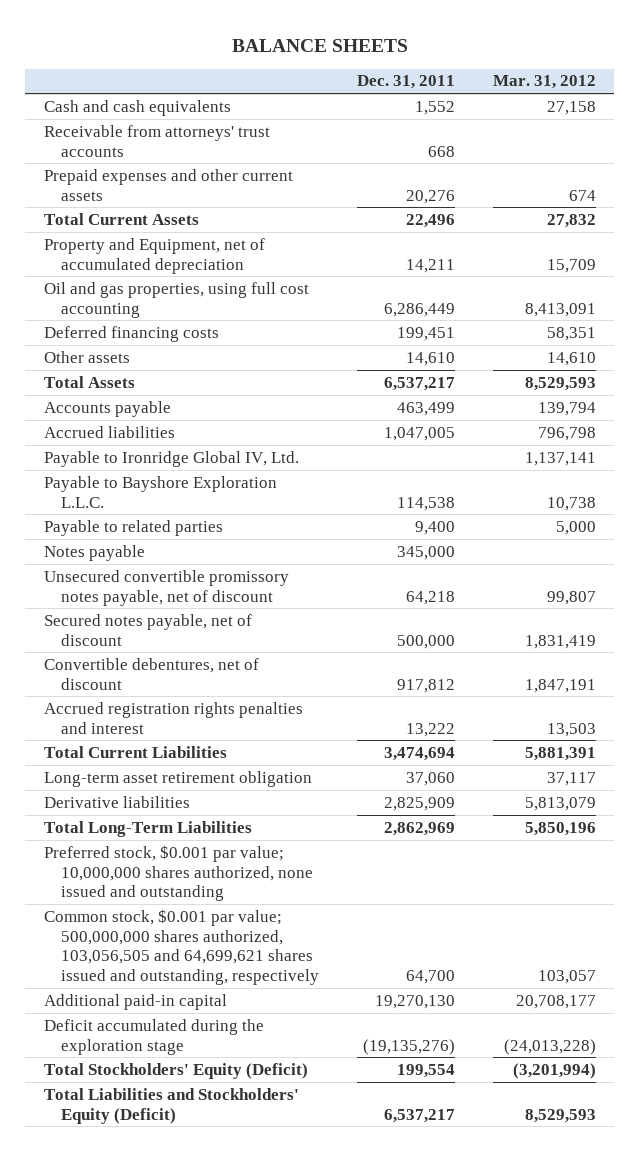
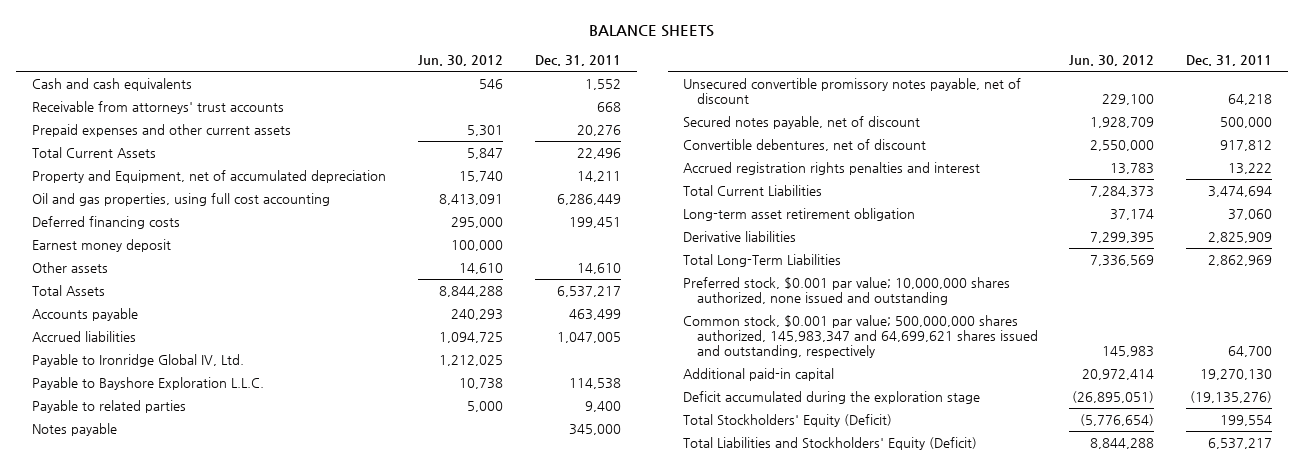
- | Dec. 31, 2011 | Mar. 31, 2012
+ | Jun. 30, 2012 | Dec. 31, 2011
+ Earnest money deposit | 100,000 |
- Common stock, $0.001 par value; 500,000,000 shares authorized, 103,056,505 and 64,699,621 shares issued and outstanding, respectively | 64,700 | 103,057
+ Common stock, $0.001 par value; 500,000,000 shares authorized, 145,983,347 and 64,699,621 shares issued and outstanding, respectively | 145,983 | 64,700

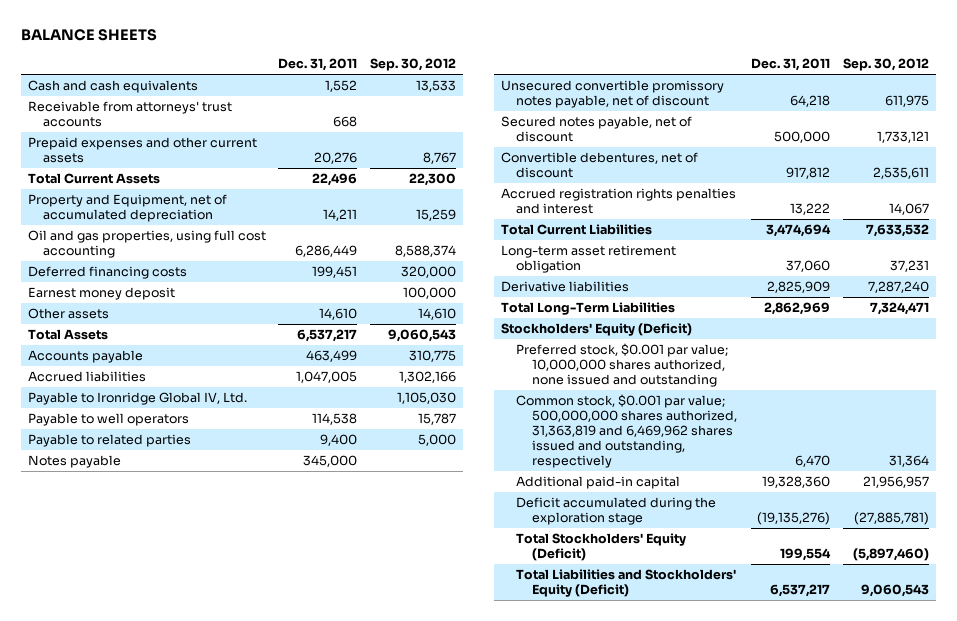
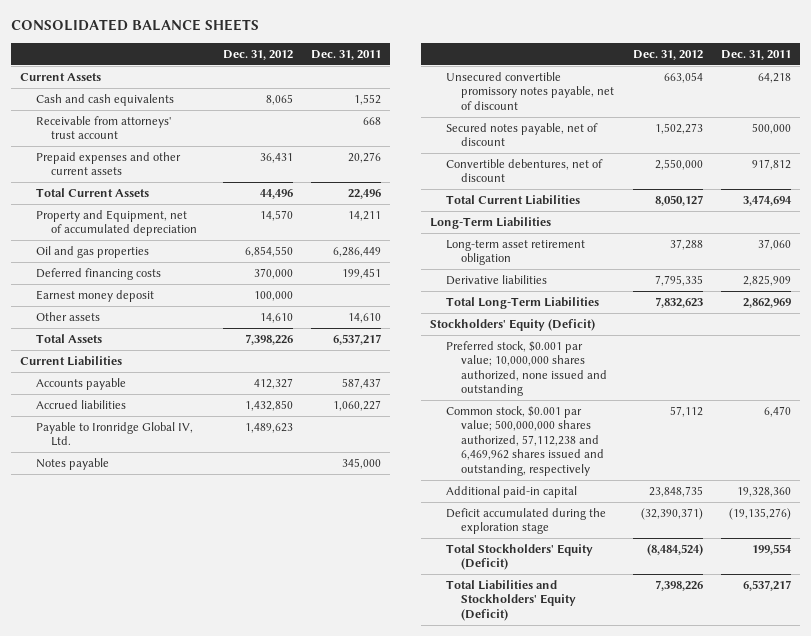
- BALANCE SHEETS
+ CONSOLIDATED BALANCE SHEETS
- | Dec. 31, 2011 | Sep. 30, 2012
+ | Dec. 31, 2012 | Dec. 31, 2011
+ Current Assets
- Receivable from attorneys' trust accounts | 668 |
+ Receivable from attorneys' trust account | | 668
- Oil and gas properties, using full cost accounting | 6,286,449 | 8,588,374
+ Oil and gas properties | 6,854,550 | 6,286,449
- Accounts payable | 463,499 | 310,775
- Accrued liabilities | 1,047,005 | 1,302,166
+ Current Liabilities
+ Accounts payable | 412,327 | 587,437
+ Accrued liabilities | 1,432,850 | 1,060,227
- Payable to well operators | 114,538 | 15,787
- Payable to related parties | 9,400 | 5,000
- Accrued registration rights penalties and interest | 13,222 | 14,067
+ Long-Term Liabilities
- Common stock, $0.001 par value; 500,000,000 shares authorized, 31,363,819 and 6,469,962 shares issued and outstanding, respectively | 6,470 | 31,364
+ Common stock, $0.001 par value; 500,000,000 shares authorized, 57,112,238 and 6,469,962 shares issued and outstanding, respectively | 57,112 | 6,470

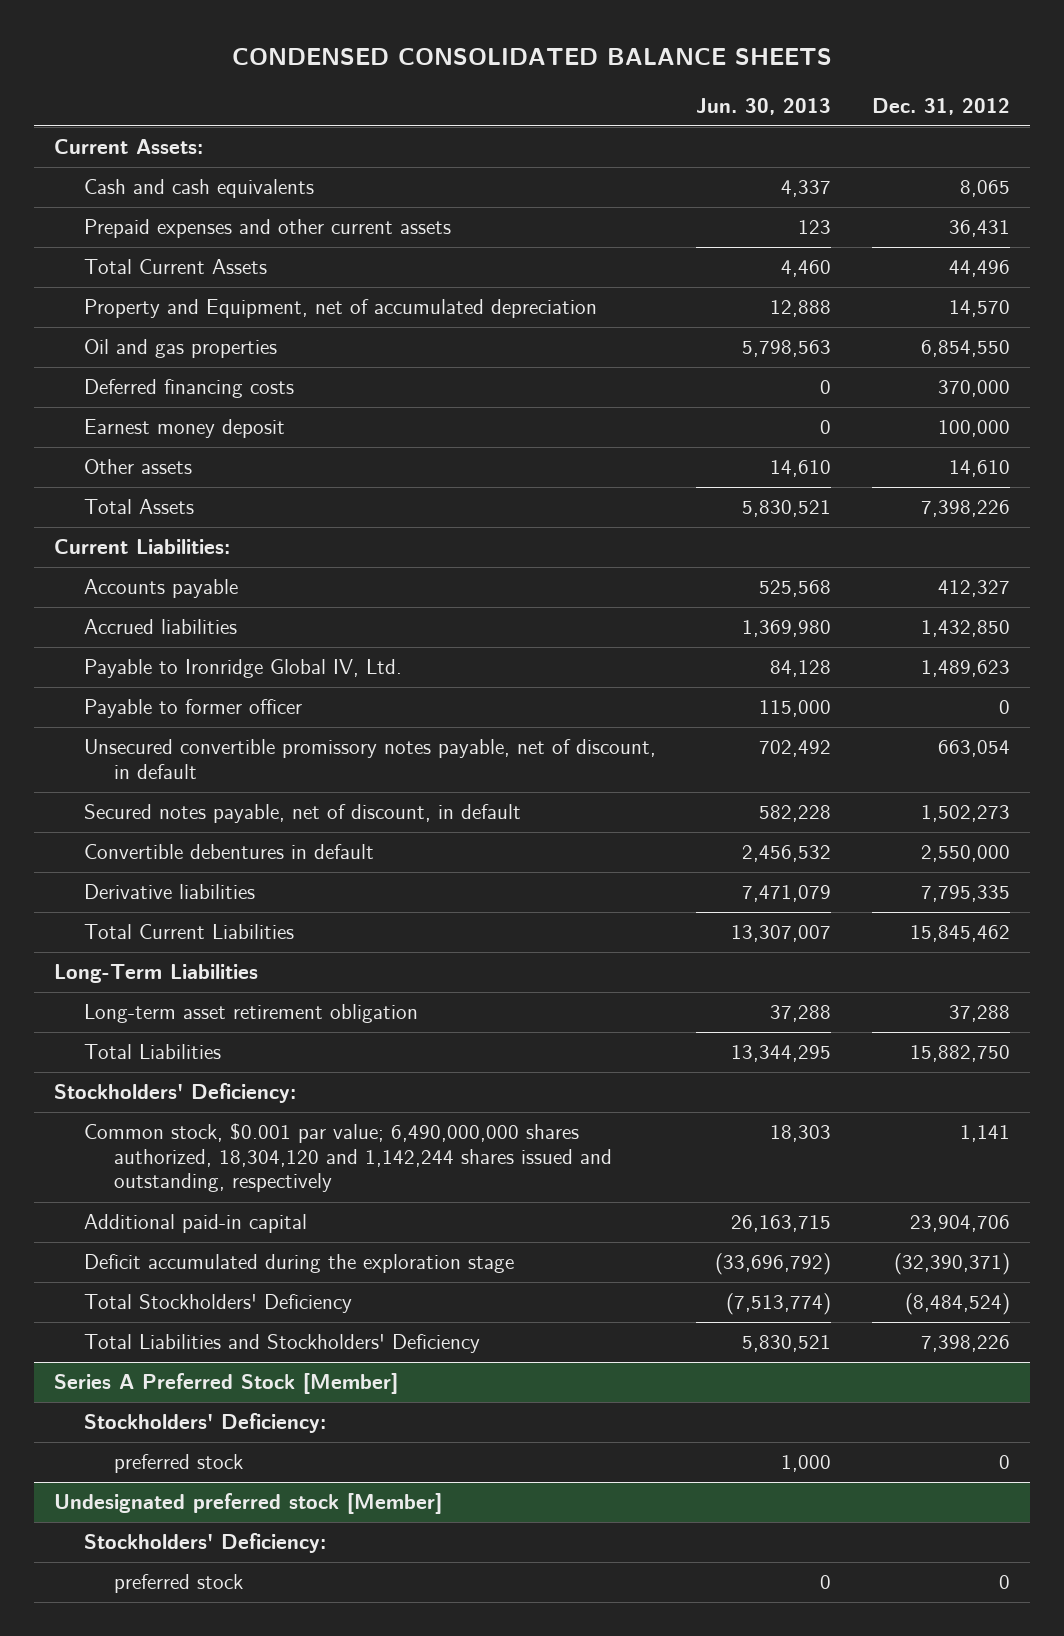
- CONSOLIDATED BALANCE SHEETS
+ CONDENSED CONSOLIDATED BALANCE SHEETS
- | Dec. 31, 2012 | Dec. 31, 2011
+ | Jun. 30, 2013 | Dec. 31, 2012
- Current Assets
+ Current Assets:
- Receivable from attorneys' trust account | | 668
- Current Liabilities
+ Current Liabilities:
- Notes payable | | 345,000
- Unsecured convertible promissory notes payable, net of discount | 663,054 | 64,218
- Secured notes payable, net of discount | 1,502,273 | 500,000
- Convertible debentures, net of discount | 2,550,000 | 917,812
- Total Current Liabilities | 8,050,127 | 3,474,694
+ Payable to former officer | 115,000 | 0
+ Unsecured convertible promissory notes payable, net of discount, in default | 702,492 | 663,054
+ Secured notes payable, net of discount, in default | 582,228 | 1,502,273
+ Convertible debentures in default | 2,456,532 | 2,550,000
moved up: Derivative liabilities | 7,471,079 | 7,795,335
+ Total Current Liabilities | 13,307,007 | 15,845,462
- Total Long-Term Liabilities | 7,832,623 | 2,862,969
- Stockholders' Equity (Deficit)
- Preferred stock, $0.001 par value; 10,000,000 shares authorized, none issued and outstanding
- Common stock, $0.001 par value; 500,000,000 shares authorized, 57,112,238 and 6,469,962 shares issued and outstanding, respectively | 57,112 | 6,470
- Additional paid-in capital | 23,848,735 | 19,328,360
+ Total Liabilities | 13,344,295 | 15,882,750
+ Stockholders' Deficiency:
+ Common stock, $0.001 par value; 6,490,000,000 shares authorized, 18,304,120 and 1,142,244 shares issued and outstanding, respectively | 18,303 | 1,141
+ Additional paid-in capital | 26,163,715 | 23,904,706
- Total Stockholders' Equity (Deficit) | (8,484,524) | 199,554
- Total Liabilities and Stockholders' Equity (Deficit) | 7,398,226 | 6,537,217
+ Total Stockholders' Deficiency | (7,513,774) | (8,484,524)
+ Total Liabilities and Stockholders' Deficiency | 5,830,521 | 7,398,226
+ Series A Preferred Stock [Member]
+ Stockholders' Deficiency:
+ preferred stock | 1,000 | 0
+ Undesignated preferred stock [Member]
+ Stockholders' Deficiency:
+ preferred stock | 0 | 0

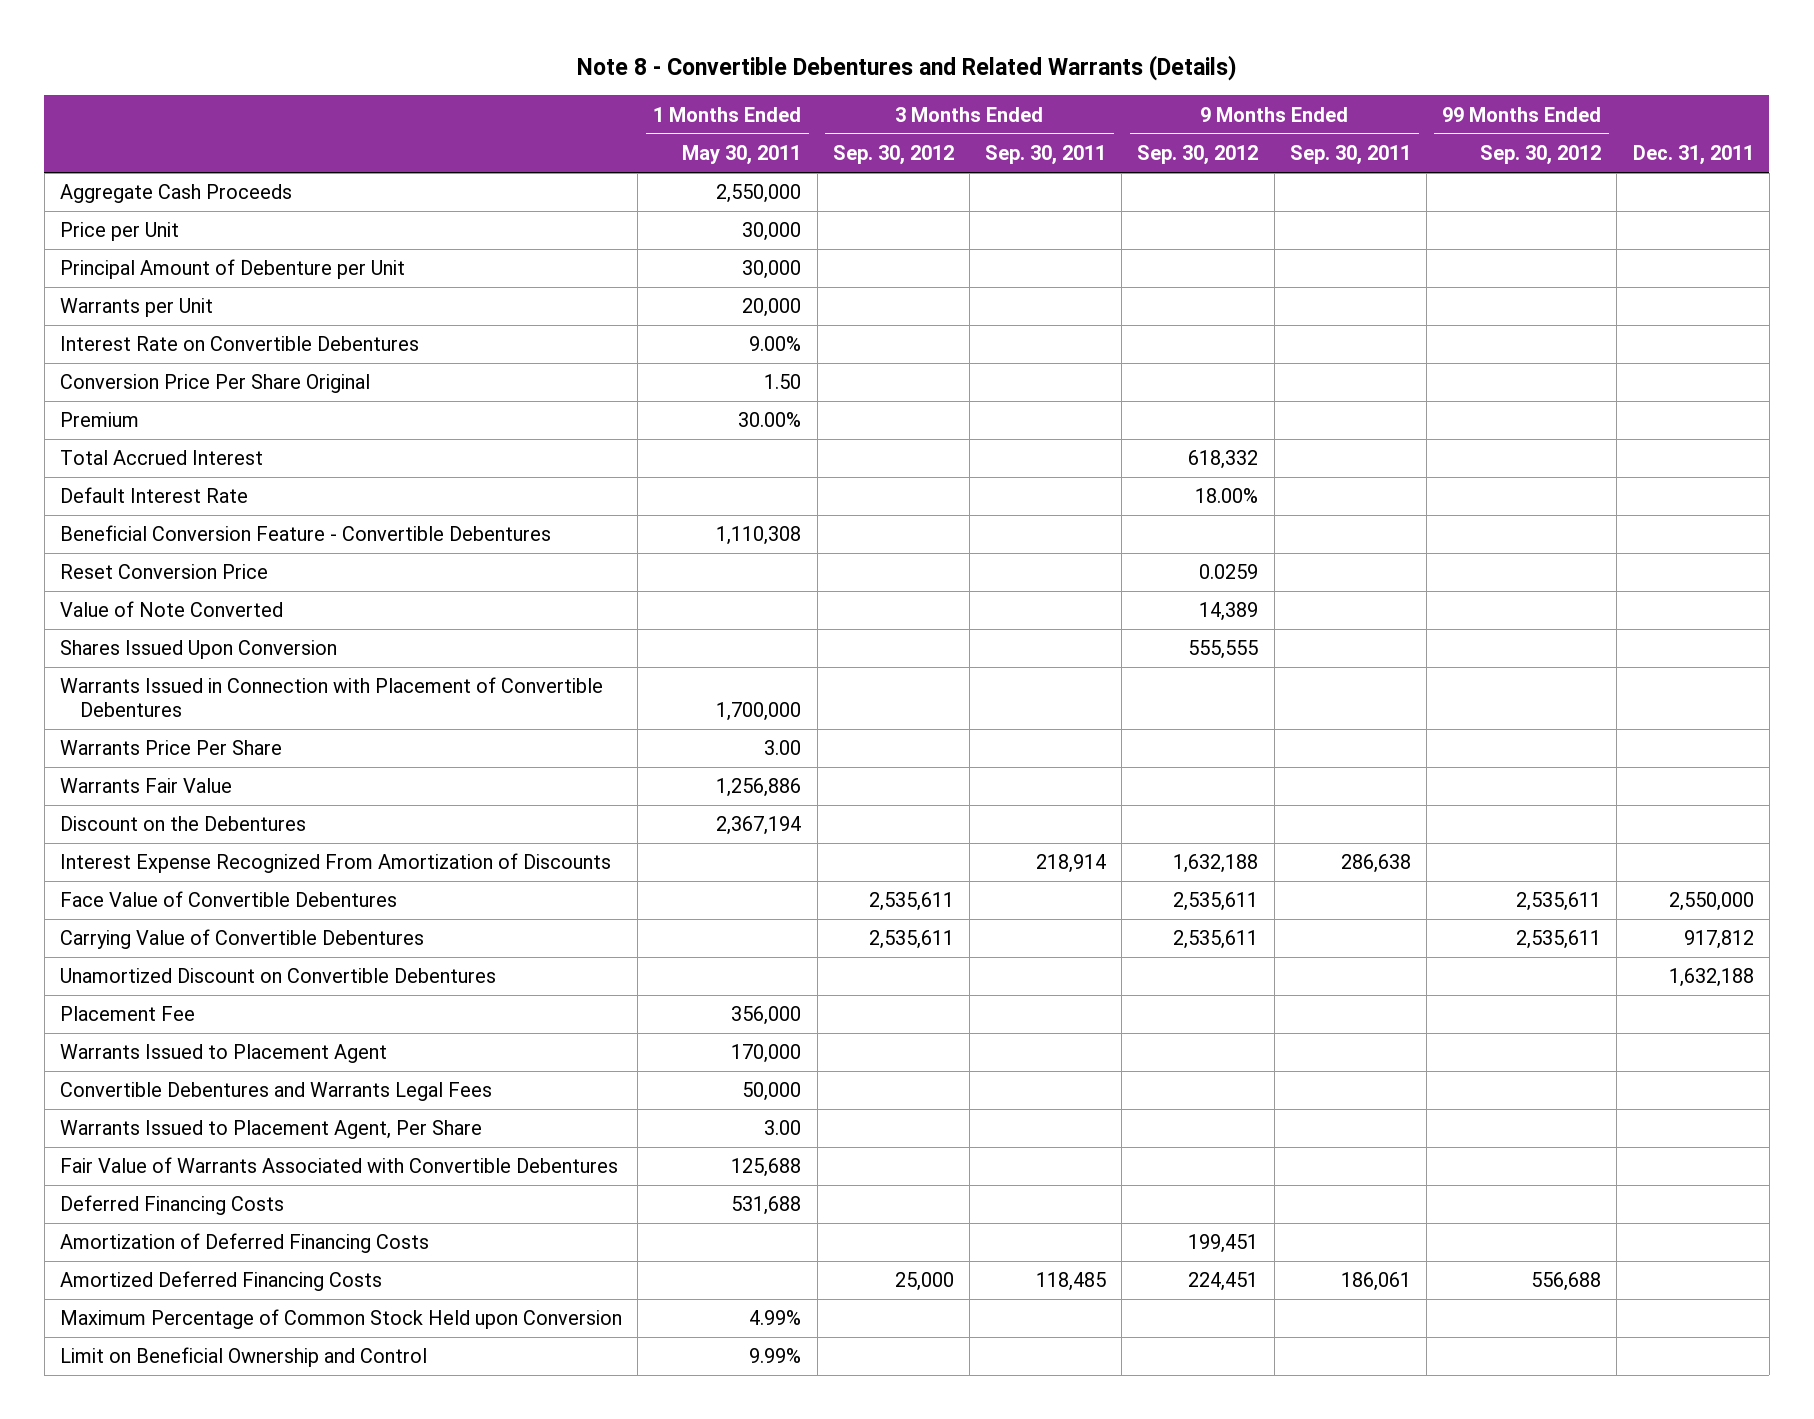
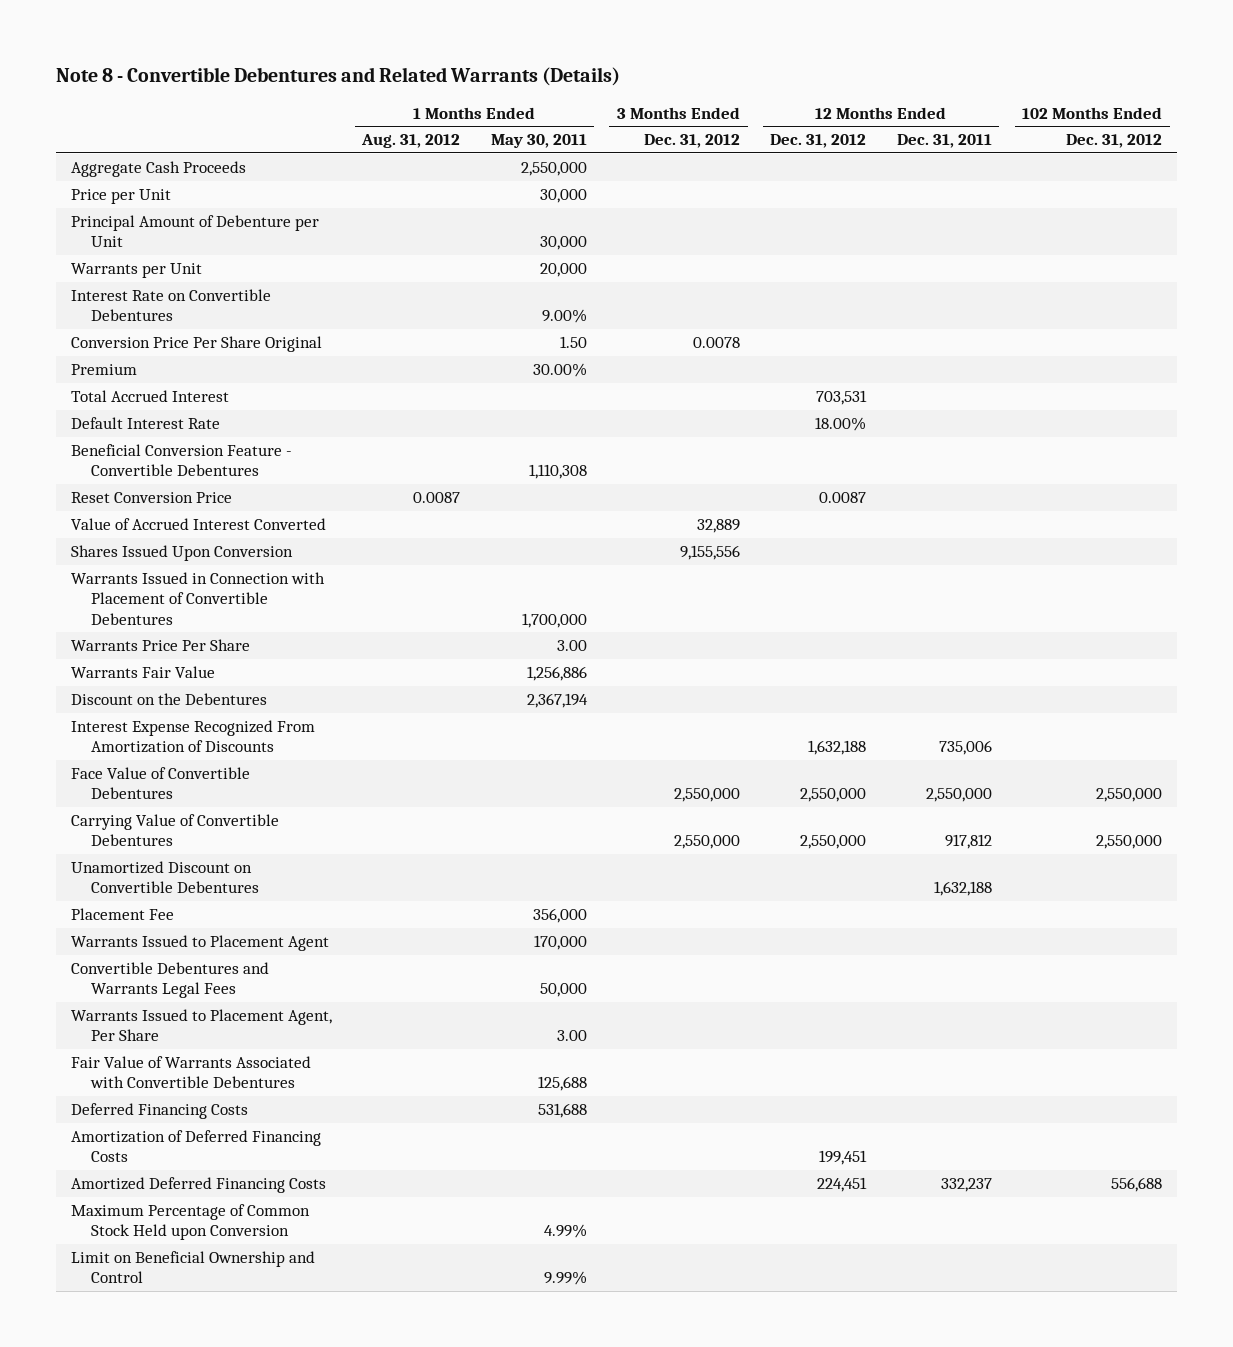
- | 1 Months Ended May 30, 2011 | 3 Months Ended Sep. 30, 2012 | 3 Months Ended Sep. 30, 2011 | 9 Months Ended Sep. 30, 2012 | 9 Months Ended Sep. 30, 2011 | 99 Months Ended Sep. 30, 2012 | Dec. 31, 2011
+ | 1 Months Ended Aug. 31, 2012 | 1 Months Ended May 30, 2011 | 3 Months Ended Dec. 31, 2012 | 12 Months Ended Dec. 31, 2012 | 12 Months Ended Dec. 31, 2011 | 102 Months Ended Dec. 31, 2012
- Value of Note Converted | | | | 14,389 | | |
+ Value of Accrued Interest Converted | | | 32,889 | | |

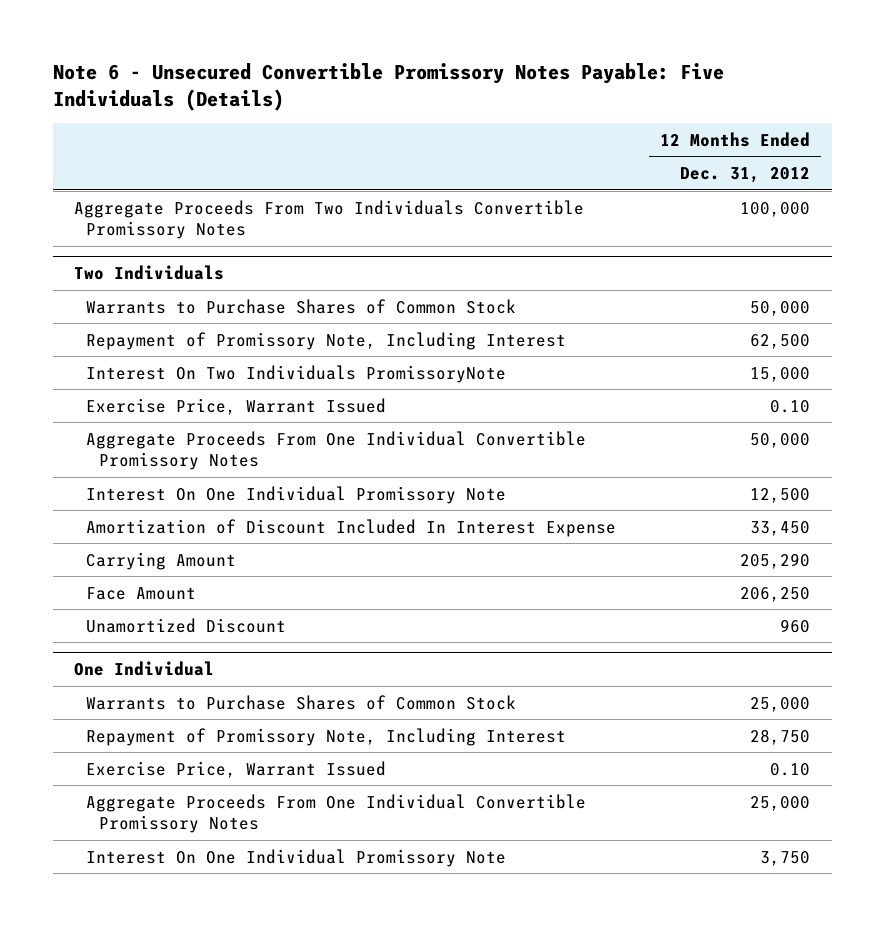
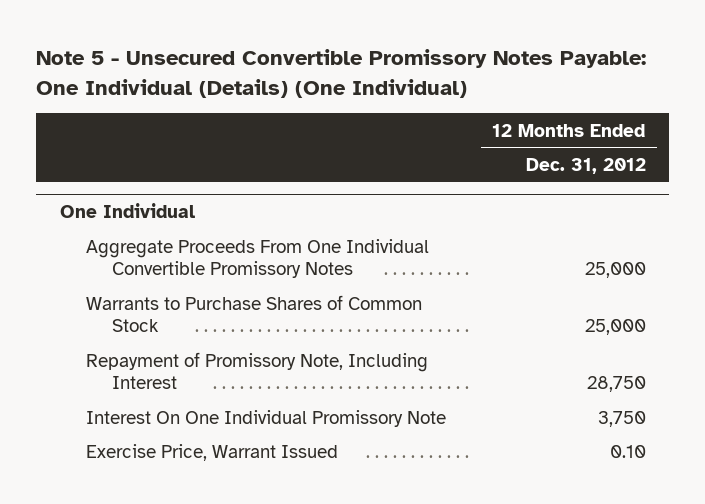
- Note 6 - Unsecured Convertible Promissory Notes Payable: Five Individuals (Details)
+ Note 5 - Unsecured Convertible Promissory Notes Payable: One Individual (Details) (One Individual)
- Aggregate Proceeds From Two Individuals Convertible Promissory Notes | 100,000
- Two Individuals
- Warrants to Purchase Shares of Common Stock | 50,000
- Repayment of Promissory Note, Including Interest | 62,500
- Interest On Two Individuals PromissoryNote | 15,000
- Exercise Price, Warrant Issued | 0.10
- Aggregate Proceeds From One Individual Convertible Promissory Notes | 50,000
- Interest On One Individual Promissory Note | 12,500
- Amortization of Discount Included In Interest Expense | 33,450
- Carrying Amount | 205,290
- Face Amount | 206,250
- Unamortized Discount | 960
@ One Individual
moved up: Aggregate Proceeds From One Individual Convertible Promissory Notes | 25,000
moved down: Exercise Price, Warrant Issued | 0.10

